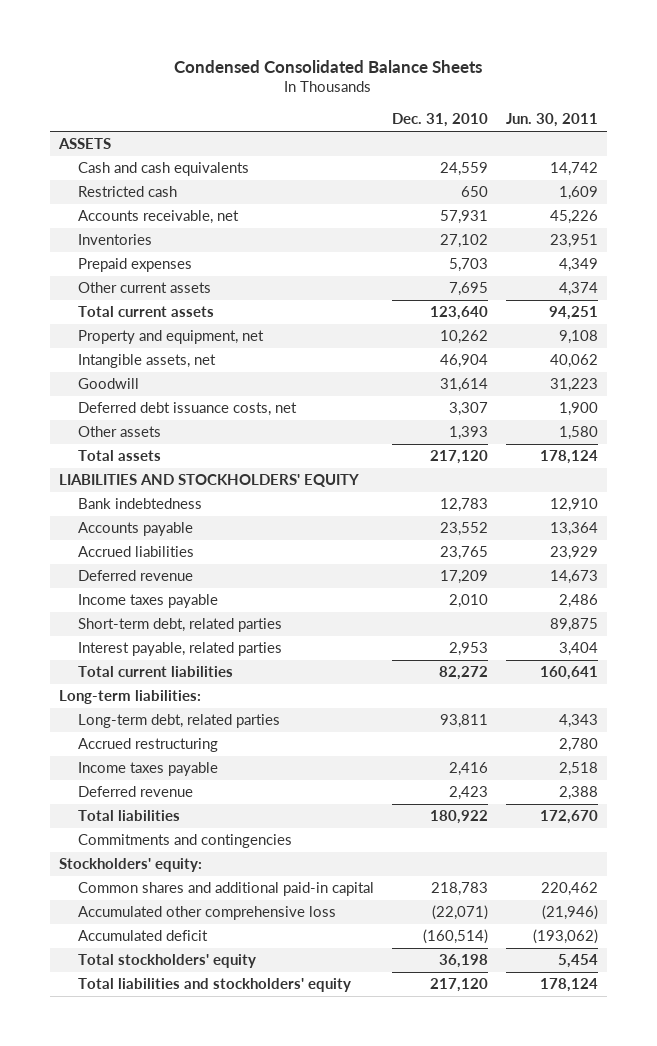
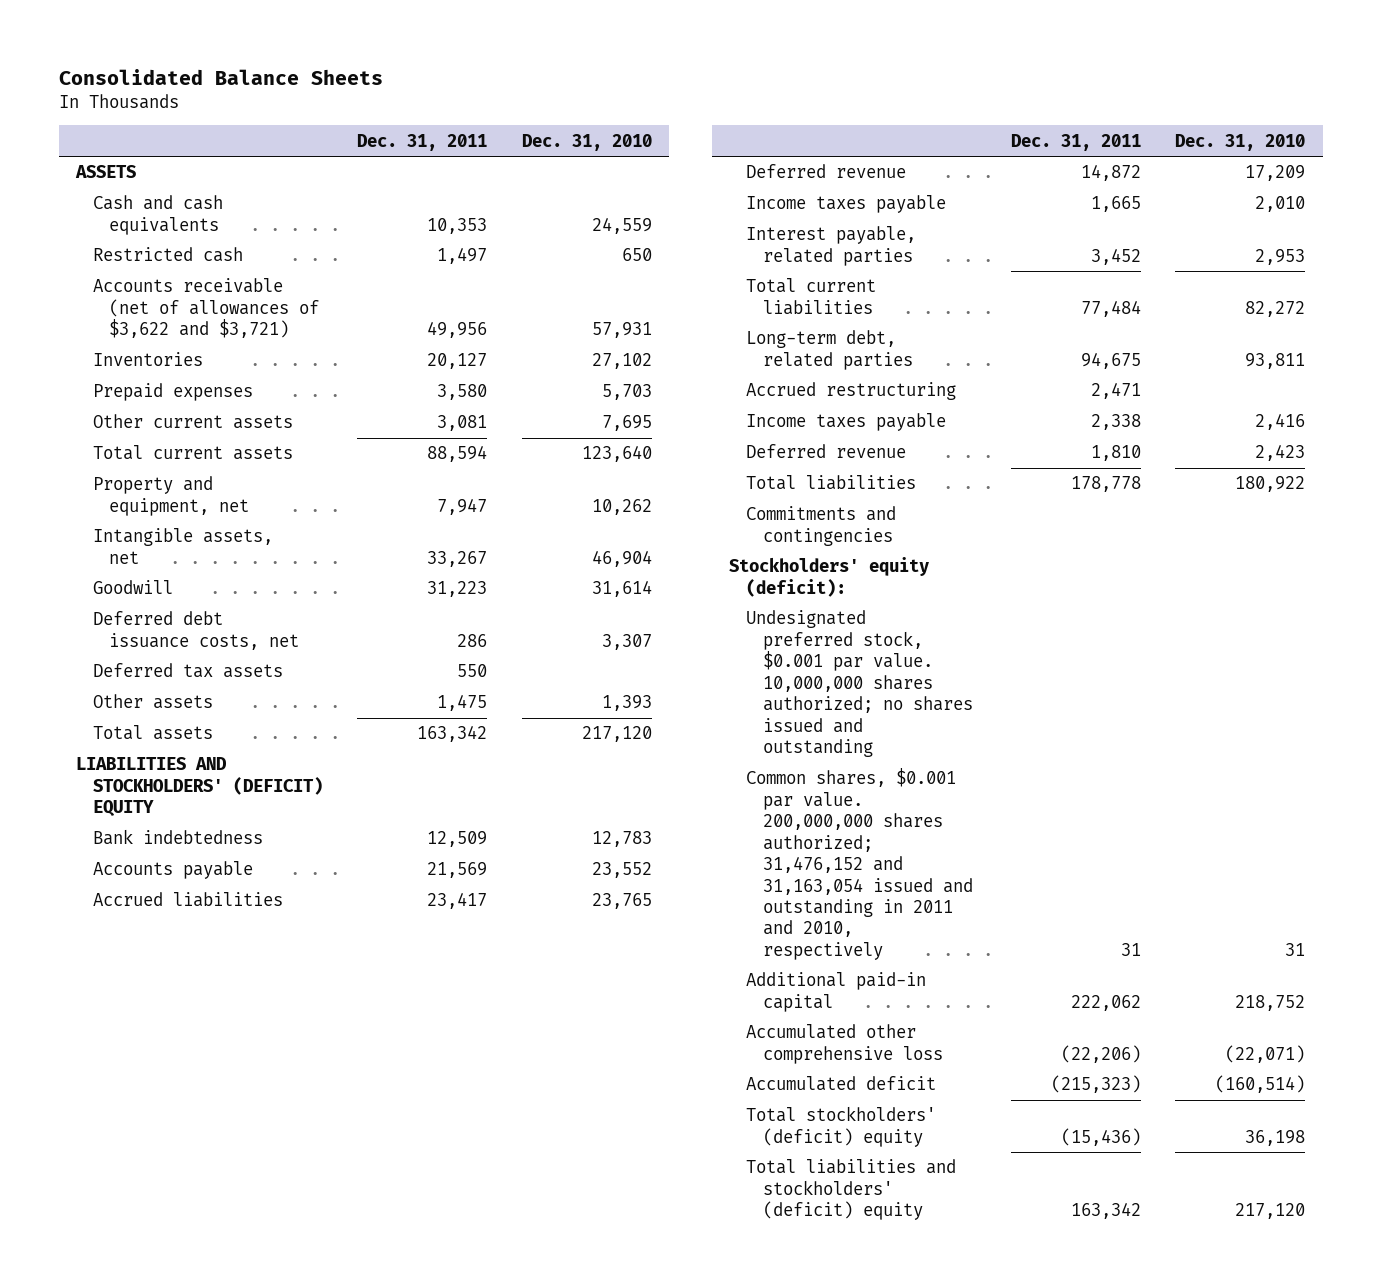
- Condensed Consolidated Balance Sheets
+ Consolidated Balance Sheets
- | Dec. 31, 2010 | Jun. 30, 2011
+ | Dec. 31, 2011 | Dec. 31, 2010
- Accounts receivable, net | 57,931 | 45,226
+ Accounts receivable (net of allowances of $3,622 and $3,721) | 49,956 | 57,931
+ Deferred tax assets | 550 |
- LIABILITIES AND STOCKHOLDERS' EQUITY
+ LIABILITIES AND STOCKHOLDERS' (DEFICIT) EQUITY
- Short-term debt, related parties | | 89,875
- Long-term liabilities:
- Stockholders' equity:
- Common shares and additional paid-in capital | 218,783 | 220,462
+ Stockholders' equity (deficit):
+ Undesignated preferred stock, $0.001 par value. 10,000,000 shares authorized; no shares issued and outstanding
+ Common shares, $0.001 par value. 200,000,000 shares authorized; 31,476,152 and 31,163,054 issued and outstanding in 2011 and 2010, respectively | 31 | 31
+ Additional paid-in capital | 222,062 | 218,752
- Total stockholders' equity | 36,198 | 5,454
- Total liabilities and stockholders' equity | 217,120 | 178,124
+ Total stockholders' (deficit) equity | (15,436) | 36,198
+ Total liabilities and stockholders' (deficit) equity | 163,342 | 217,120

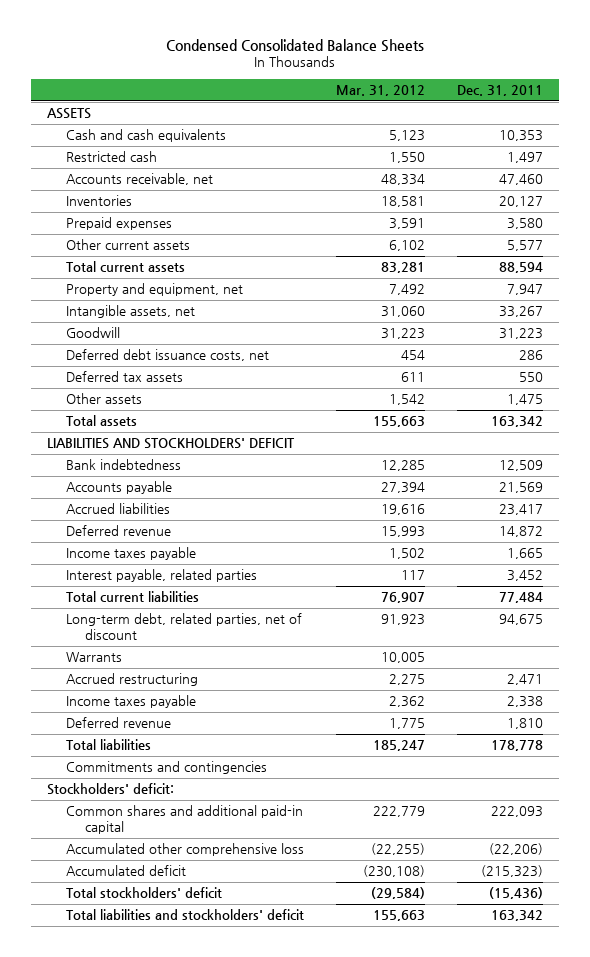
- Consolidated Balance Sheets
+ Condensed Consolidated Balance Sheets
- | Dec. 31, 2011 | Dec. 31, 2010
+ | Mar. 31, 2012 | Dec. 31, 2011
- Accounts receivable (net of allowances of $3,622 and $3,721) | 49,956 | 57,931
+ Accounts receivable, net | 48,334 | 47,460
- Other current assets | 3,081 | 7,695
+ Other current assets | 6,102 | 5,577
- LIABILITIES AND STOCKHOLDERS' (DEFICIT) EQUITY
+ LIABILITIES AND STOCKHOLDERS' DEFICIT
- Long-term debt, related parties | 94,675 | 93,811
+ Long-term debt, related parties, net of discount | 91,923 | 94,675
+ Warrants | 10,005 |
- Stockholders' equity (deficit):
- Undesignated preferred stock, $0.001 par value. 10,000,000 shares authorized; no shares issued and outstanding
- Common shares, $0.001 par value. 200,000,000 shares authorized; 31,476,152 and 31,163,054 issued and outstanding in 2011 and 2010, respectively | 31 | 31
- Additional paid-in capital | 222,062 | 218,752
+ Stockholders' deficit:
+ Common shares and additional paid-in capital | 222,779 | 222,093
- Total stockholders' (deficit) equity | (15,436) | 36,198
- Total liabilities and stockholders' (deficit) equity | 163,342 | 217,120
+ Total stockholders' deficit | (29,584) | (15,436)
+ Total liabilities and stockholders' deficit | 155,663 | 163,342

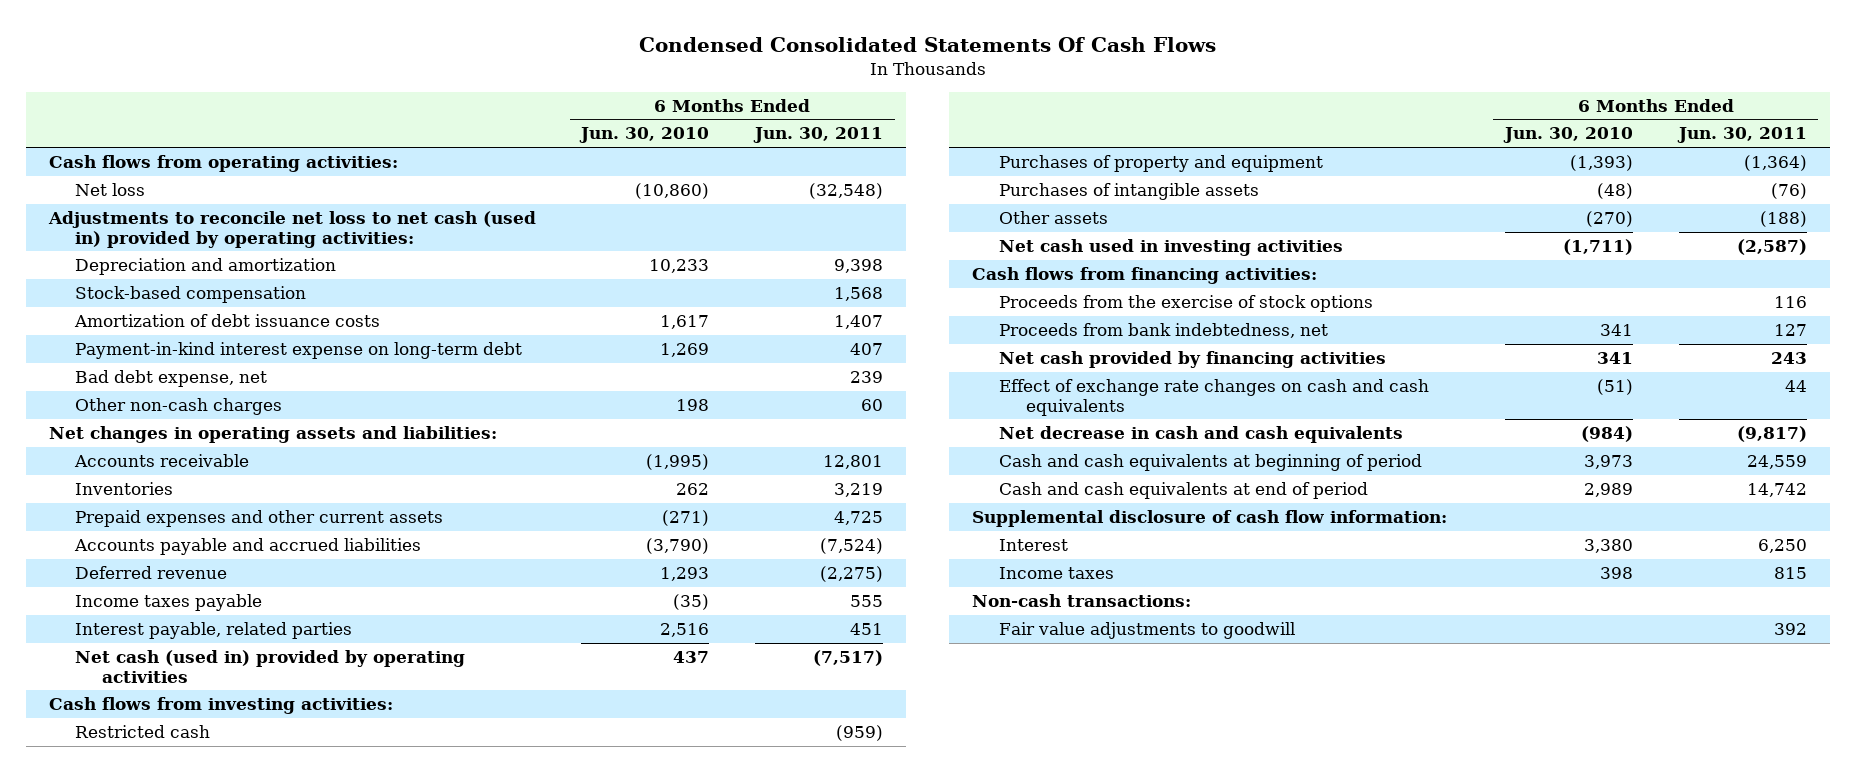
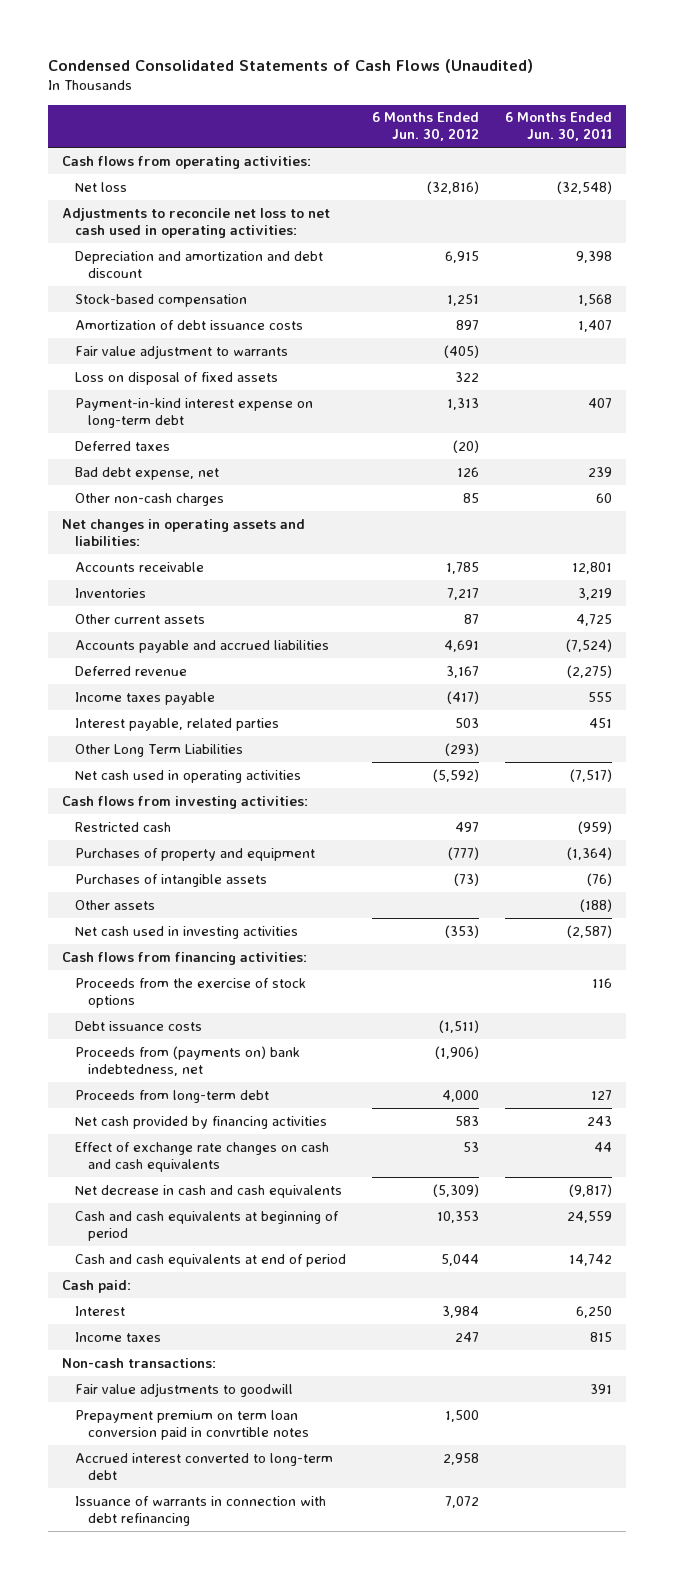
- Condensed Consolidated Statements Of Cash Flows
+ Condensed Consolidated Statements of Cash Flows (Unaudited)
- | 6 Months Ended Jun. 30, 2010 | 6 Months Ended Jun. 30, 2011
+ | 6 Months Ended Jun. 30, 2012 | 6 Months Ended Jun. 30, 2011
- Adjustments to reconcile net loss to net cash (used in) provided by operating activities:
- Depreciation and amortization | 10,233 | 9,398
+ Adjustments to reconcile net loss to net cash used in operating activities:
+ Depreciation and amortization and debt discount | 6,915 | 9,398
+ Fair value adjustment to warrants | (405) |
+ Loss on disposal of fixed assets | 322 |
+ Deferred taxes | (20) |
- Prepaid expenses and other current assets | (271) | 4,725
+ Other current assets | 87 | 4,725
- Net cash (used in) provided by operating activities | 437 | (7,517)
+ Other Long Term Liabilities | (293) |
+ Net cash used in operating activities | (5,592) | (7,517)
- Proceeds from bank indebtedness, net | 341 | 127
+ Debt issuance costs | (1,511) |
+ Proceeds from (payments on) bank indebtedness, net | (1,906) |
+ Proceeds from long-term debt | 4,000 | 127
- Supplemental disclosure of cash flow information:
+ Cash paid:
- Fair value adjustments to goodwill | | 392
+ Fair value adjustments to goodwill | | 391
+ Prepayment premium on term loan conversion paid in convrtible notes | 1,500 |
+ Accrued interest converted to long-term debt | 2,958 |
+ Issuance of warrants in connection with debt refinancing | 7,072 |

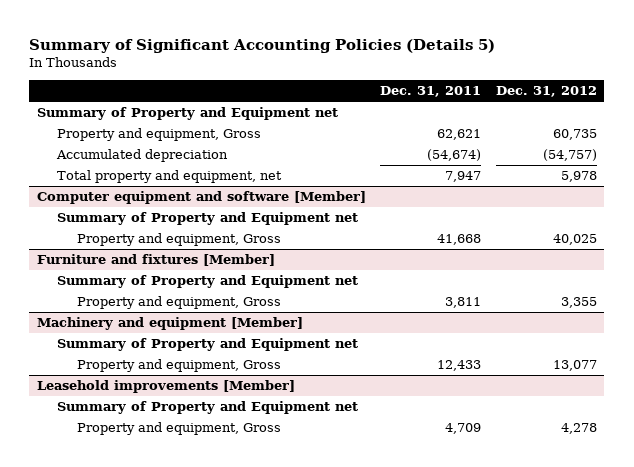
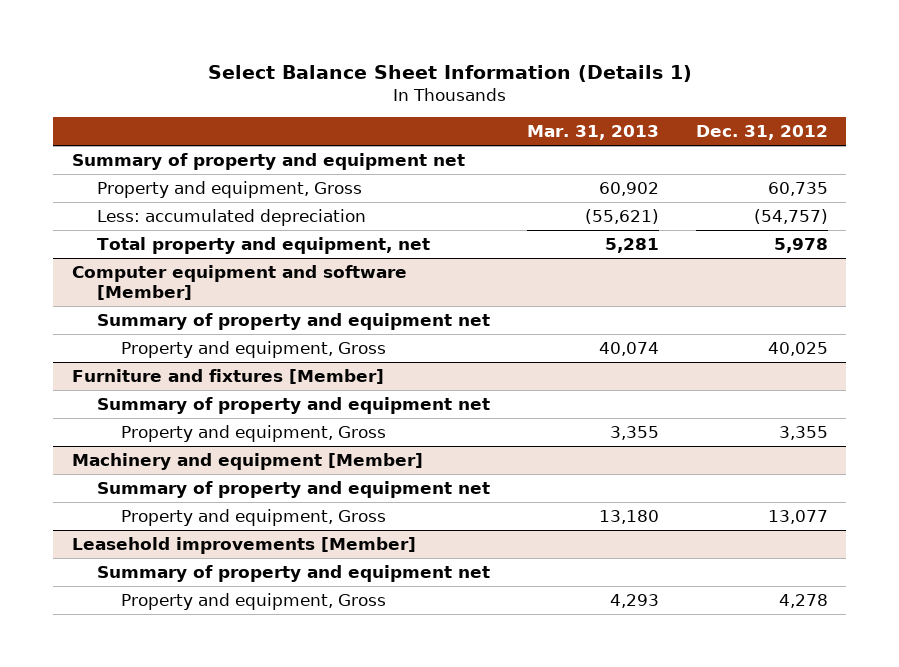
- Summary of Significant Accounting Policies (Details 5)
+ Select Balance Sheet Information (Details 1)
- | Dec. 31, 2011 | Dec. 31, 2012
+ | Mar. 31, 2013 | Dec. 31, 2012
- Summary of Property and Equipment net
+ Summary of property and equipment net
- Accumulated depreciation | (54,674) | (54,757)
+ Less: accumulated depreciation | (55,621) | (54,757)
@ Computer equipment and software [Member]
- Summary of Property and Equipment net
+ Summary of property and equipment net
@ Furniture and fixtures [Member]
- Summary of Property and Equipment net
+ Summary of property and equipment net
@ Machinery and equipment [Member]
- Summary of Property and Equipment net
+ Summary of property and equipment net
@ Leasehold improvements [Member]
- Summary of Property and Equipment net
+ Summary of property and equipment net

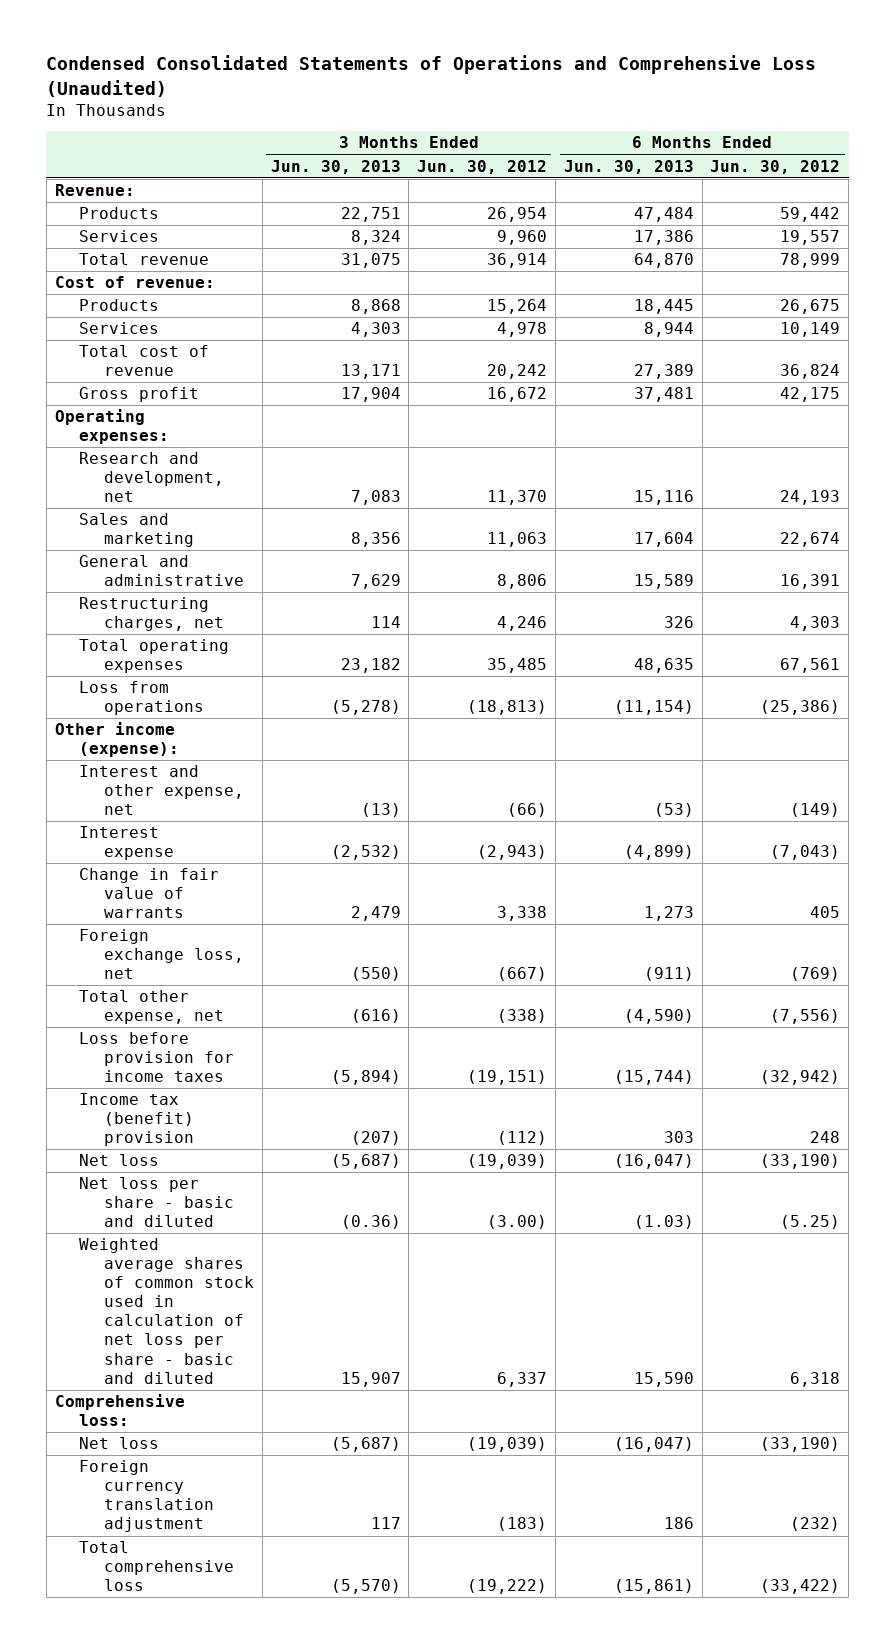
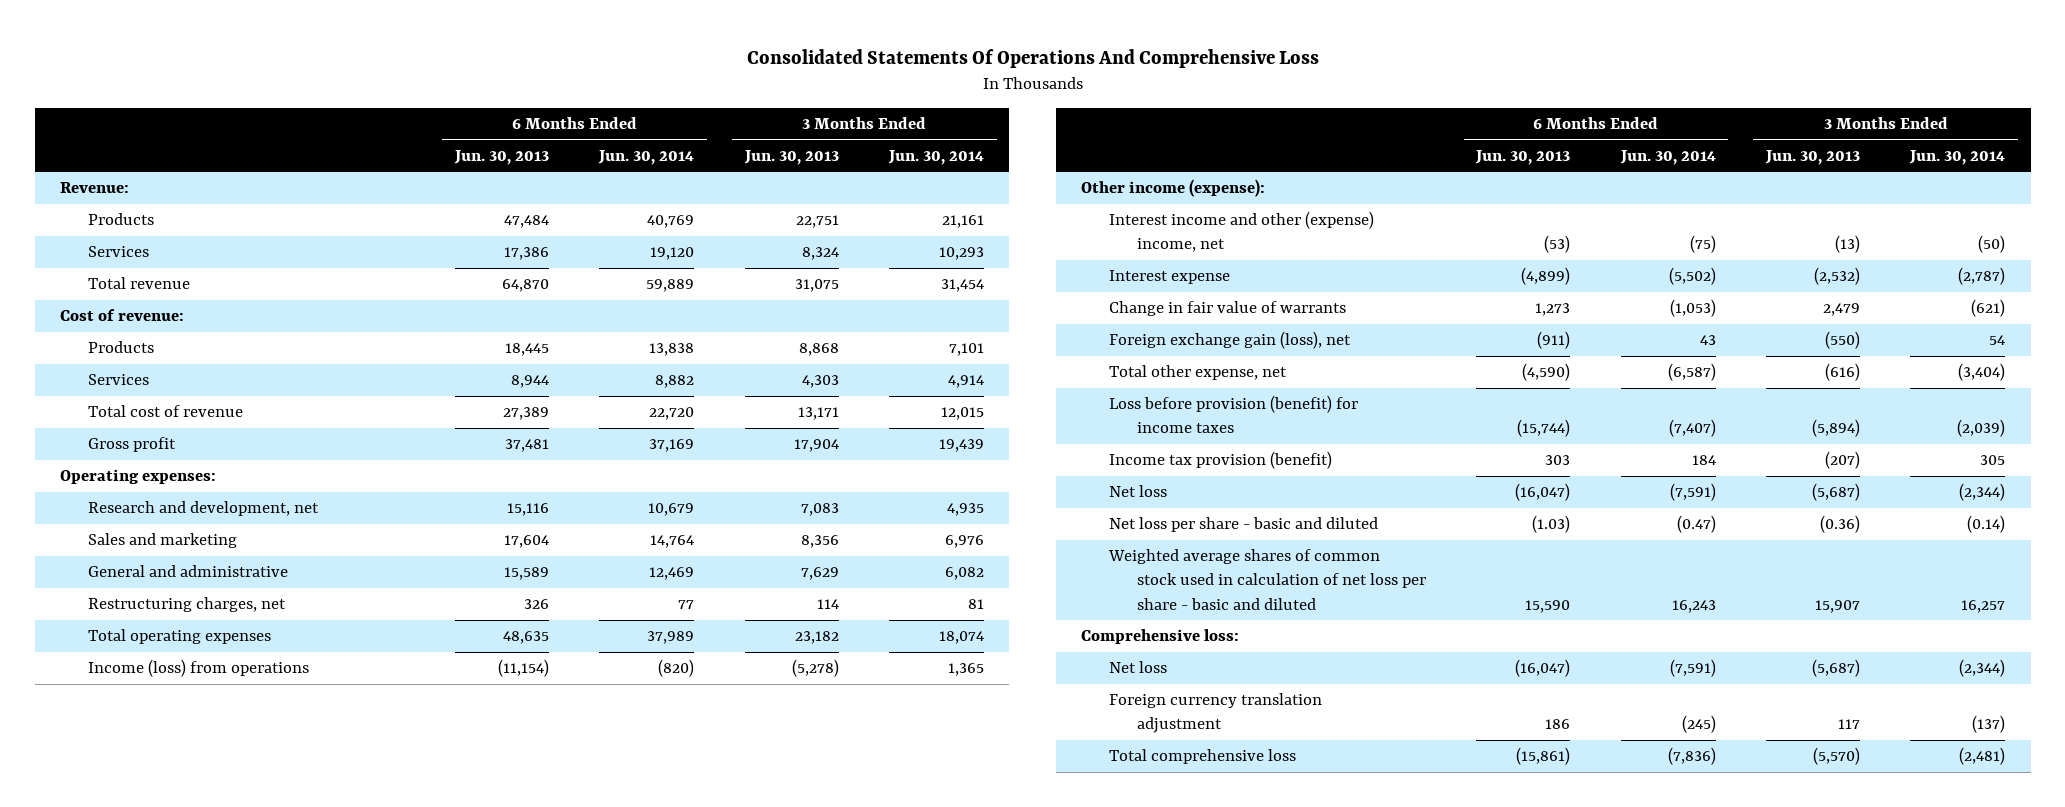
- Condensed Consolidated Statements of Operations and Comprehensive Loss (Unaudited)
+ Consolidated Statements Of Operations And Comprehensive Loss
- | 3 Months Ended Jun. 30, 2013 | 3 Months Ended Jun. 30, 2012 | 6 Months Ended Jun. 30, 2013 | 6 Months Ended Jun. 30, 2012
+ | 6 Months Ended Jun. 30, 2013 | 6 Months Ended Jun. 30, 2014 | 3 Months Ended Jun. 30, 2013 | 3 Months Ended Jun. 30, 2014
- Loss from operations | (5,278) | (18,813) | (11,154) | (25,386)
+ Income (loss) from operations | (11,154) | (820) | (5,278) | 1,365
- Interest and other expense, net | (13) | (66) | (53) | (149)
+ Interest income and other (expense) income, net | (53) | (75) | (13) | (50)
- Foreign exchange loss, net | (550) | (667) | (911) | (769)
+ Foreign exchange gain (loss), net | (911) | 43 | (550) | 54
- Loss before provision for income taxes | (5,894) | (19,151) | (15,744) | (32,942)
- Income tax (benefit) provision | (207) | (112) | 303 | 248
+ Loss before provision (benefit) for income taxes | (15,744) | (7,407) | (5,894) | (2,039)
+ Income tax provision (benefit) | 303 | 184 | (207) | 305

